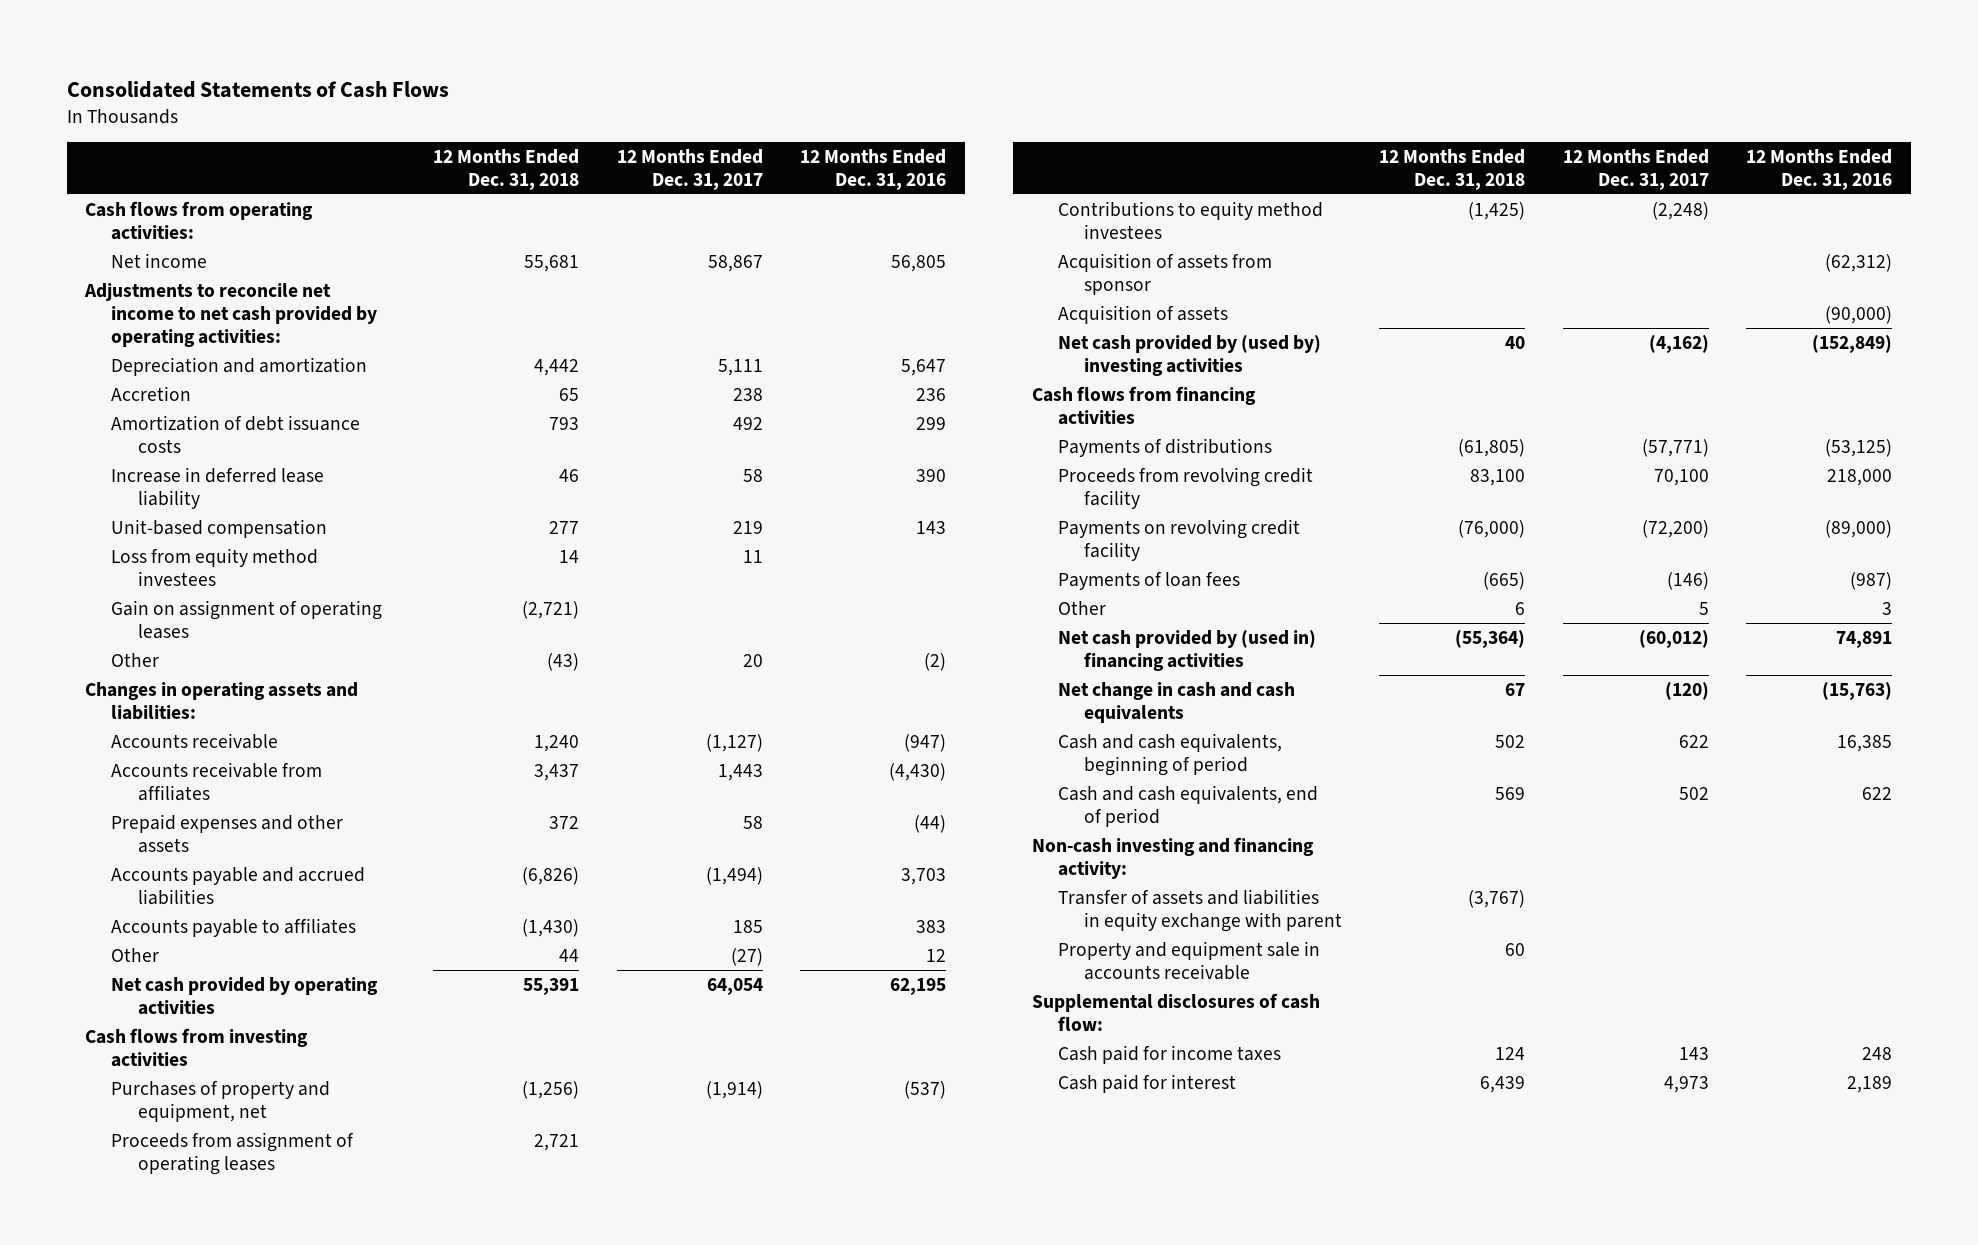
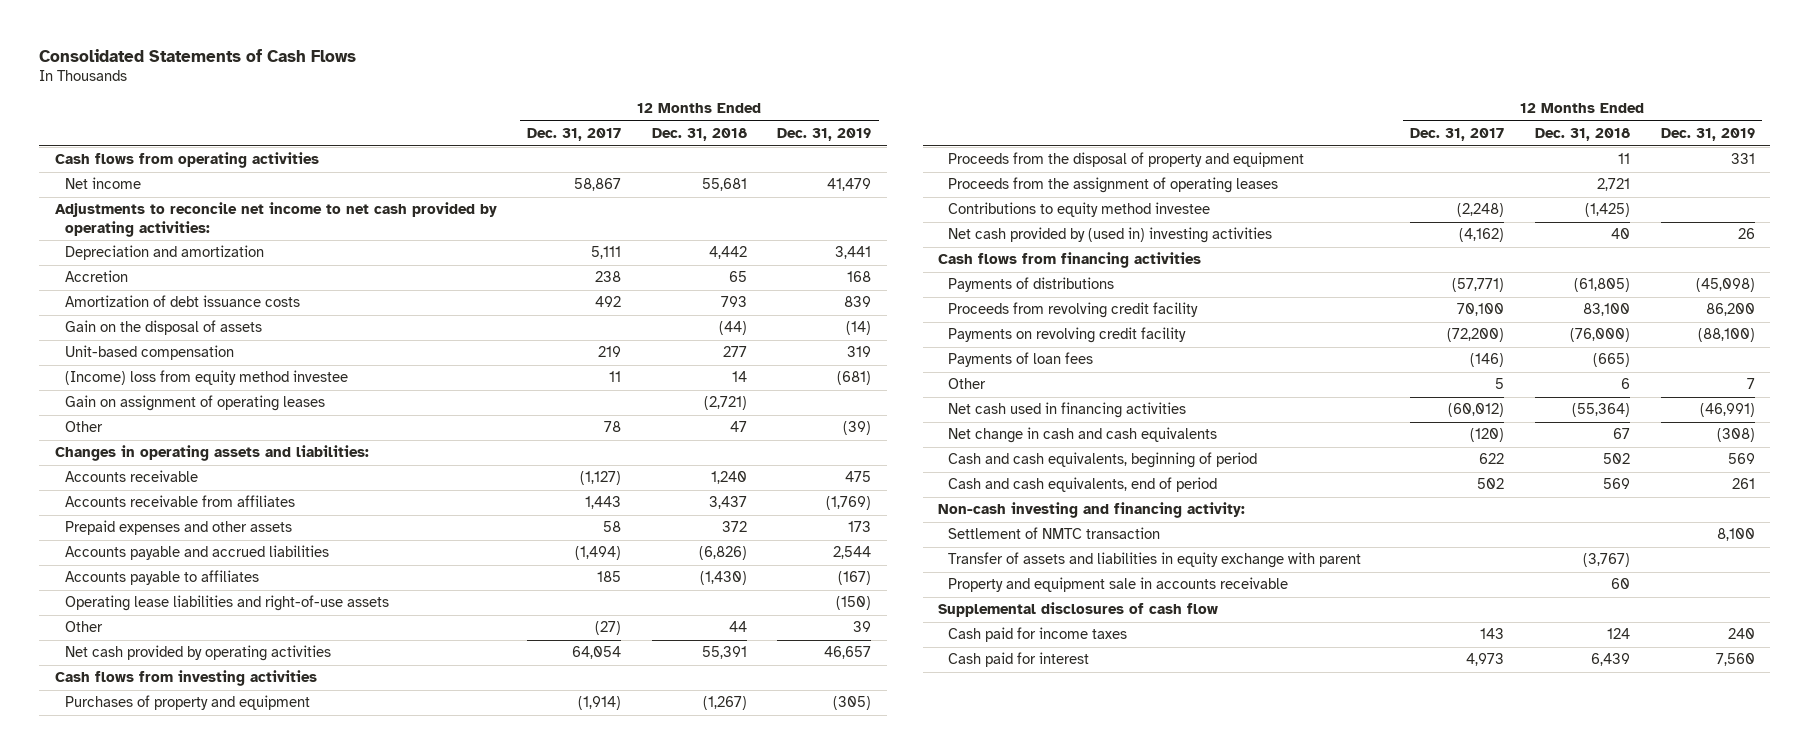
- | 12 Months Ended Dec. 31, 2018 | 12 Months Ended Dec. 31, 2017 | 12 Months Ended Dec. 31, 2016
+ | 12 Months Ended Dec. 31, 2017 | 12 Months Ended Dec. 31, 2018 | 12 Months Ended Dec. 31, 2019
- Cash flows from operating activities:
+ Cash flows from operating activities
- Increase in deferred lease liability | 46 | 58 | 390
+ Gain on the disposal of assets | | (44) | (14)
- Loss from equity method investees | 14 | 11 |
+ (Income) loss from equity method investee | 11 | 14 | (681)
- Other | (43) | 20 | (2)
+ Other | 78 | 47 | (39)
+ Operating lease liabilities and right-of-use assets | | | (150)
- Purchases of property and equipment, net | (1,256) | (1,914) | (537)
- Proceeds from assignment of operating leases | 2,721 | |
- Contributions to equity method investees | (1,425) | (2,248) |
- Acquisition of assets from sponsor | | | (62,312)
- Acquisition of assets | | | (90,000)
- Net cash provided by (used by) investing activities | 40 | (4,162) | (152,849)
+ Purchases of property and equipment | (1,914) | (1,267) | (305)
+ Proceeds from the disposal of property and equipment | | 11 | 331
+ Proceeds from the assignment of operating leases | | 2,721 |
+ Contributions to equity method investee | (2,248) | (1,425) |
+ Net cash provided by (used in) investing activities | (4,162) | 40 | 26
- Net cash provided by (used in) financing activities | (55,364) | (60,012) | 74,891
+ Net cash used in financing activities | (60,012) | (55,364) | (46,991)
+ Settlement of NMTC transaction | | | 8,100
- Supplemental disclosures of cash flow:
+ Supplemental disclosures of cash flow

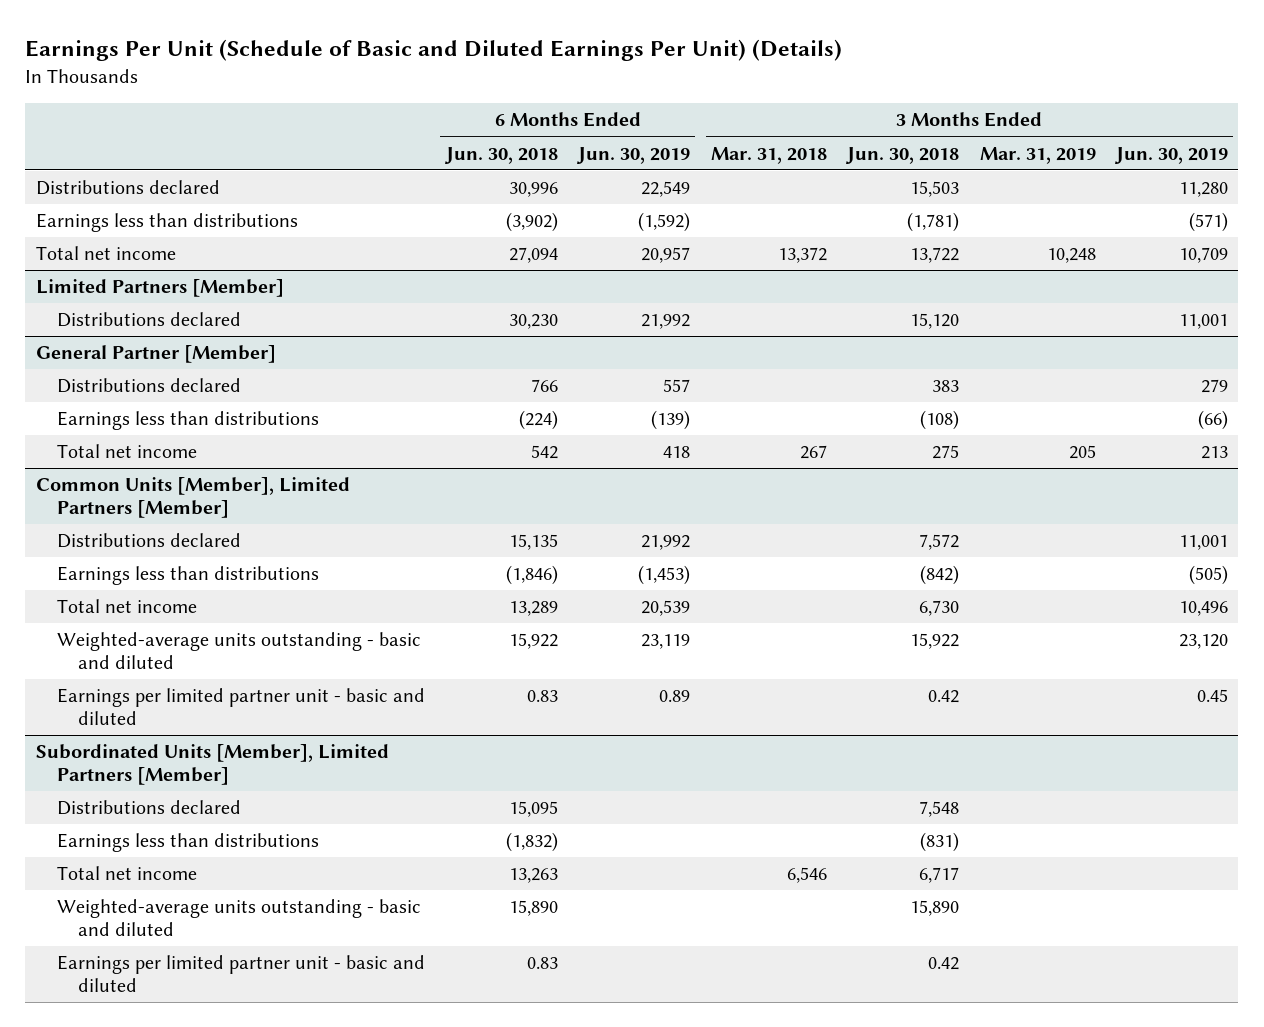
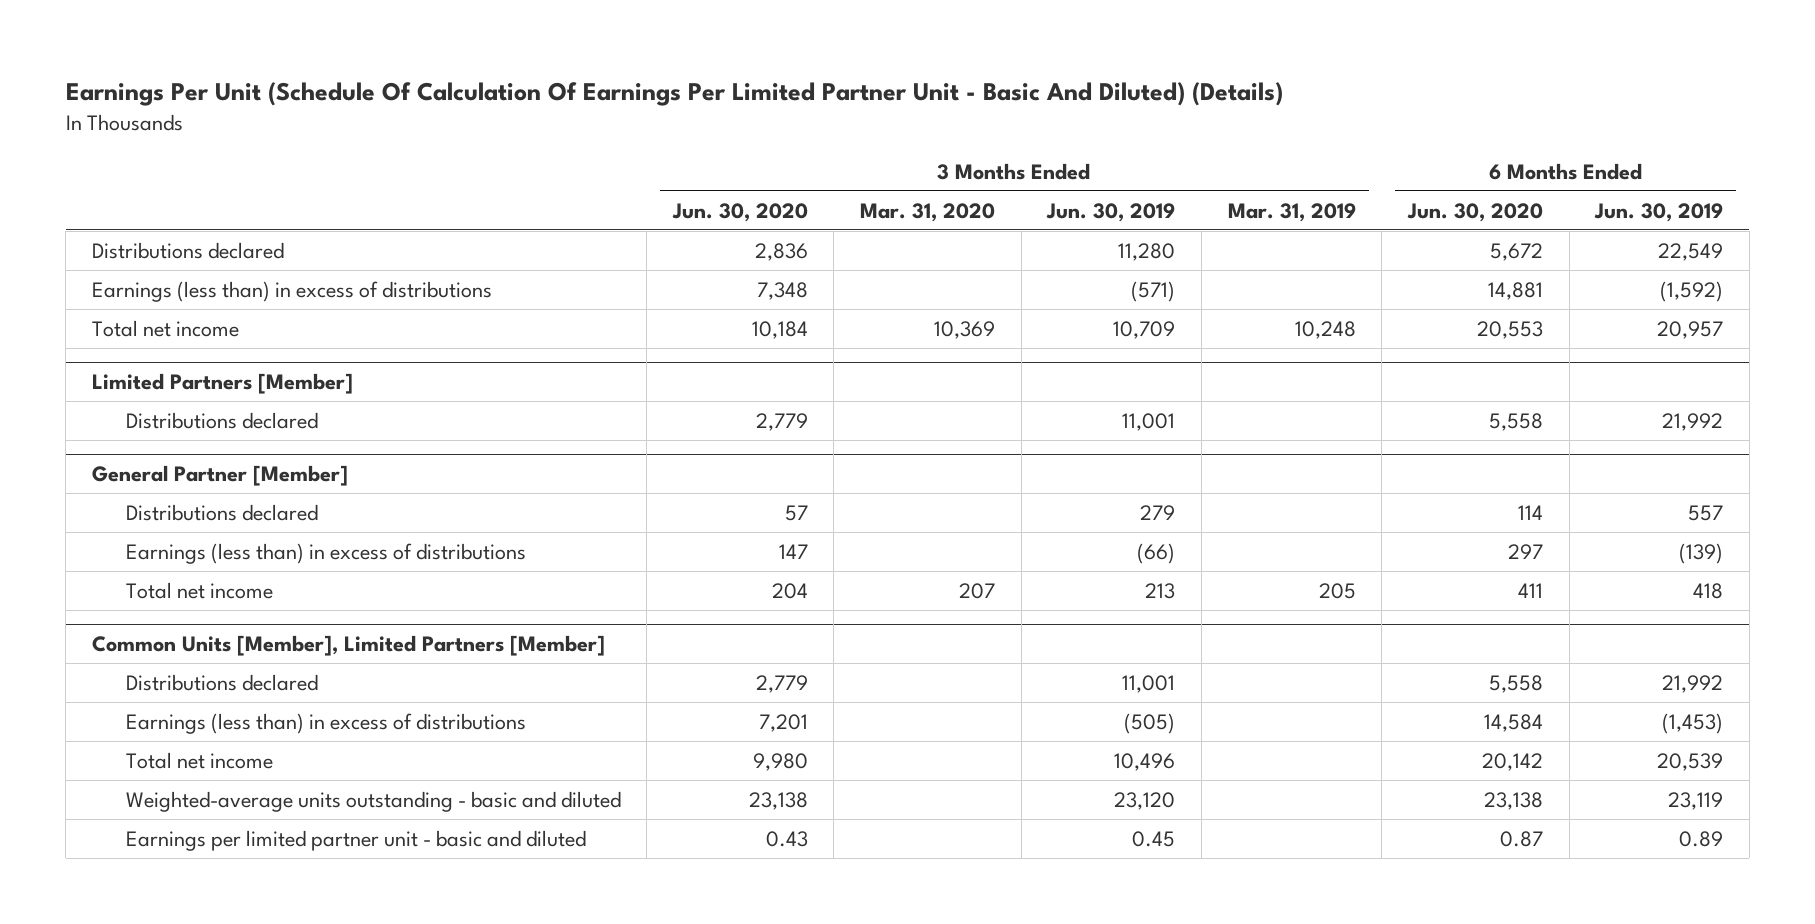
- Earnings Per Unit (Schedule of Basic and Diluted Earnings Per Unit) (Details)
+ Earnings Per Unit (Schedule Of Calculation Of Earnings Per Limited Partner Unit - Basic And Diluted) (Details)
- | 6 Months Ended Jun. 30, 2018 | 6 Months Ended Jun. 30, 2019 | 3 Months Ended Mar. 31, 2018 | 3 Months Ended Jun. 30, 2018 | 3 Months Ended Mar. 31, 2019 | 3 Months Ended Jun. 30, 2019
+ | 3 Months Ended Jun. 30, 2020 | 3 Months Ended Mar. 31, 2020 | 3 Months Ended Jun. 30, 2019 | 3 Months Ended Mar. 31, 2019 | 6 Months Ended Jun. 30, 2020 | 6 Months Ended Jun. 30, 2019
- Earnings less than distributions | (3,902) | (1,592) | | (1,781) | | (571)
+ Earnings (less than) in excess of distributions | 7,348 | | (571) | | 14,881 | (1,592)
@ General Partner [Member]
- Earnings less than distributions | (224) | (139) | | (108) | | (66)
+ Earnings (less than) in excess of distributions | 147 | | (66) | | 297 | (139)
@ Common Units [Member], Limited Partners [Member]
- Earnings less than distributions | (1,846) | (1,453) | | (842) | | (505)
+ Earnings (less than) in excess of distributions | 7,201 | | (505) | | 14,584 | (1,453)
- Subordinated Units [Member], Limited Partners [Member]
- Distributions declared | 15,095 | | | 7,548 | |
- Earnings less than distributions | (1,832) | | | (831) | |
- Total net income | 13,263 | | 6,546 | 6,717 | |
- Weighted-average units outstanding - basic and diluted | 15,890 | | | 15,890 | |
- Earnings per limited partner unit - basic and diluted | 0.83 | | | 0.42 | |

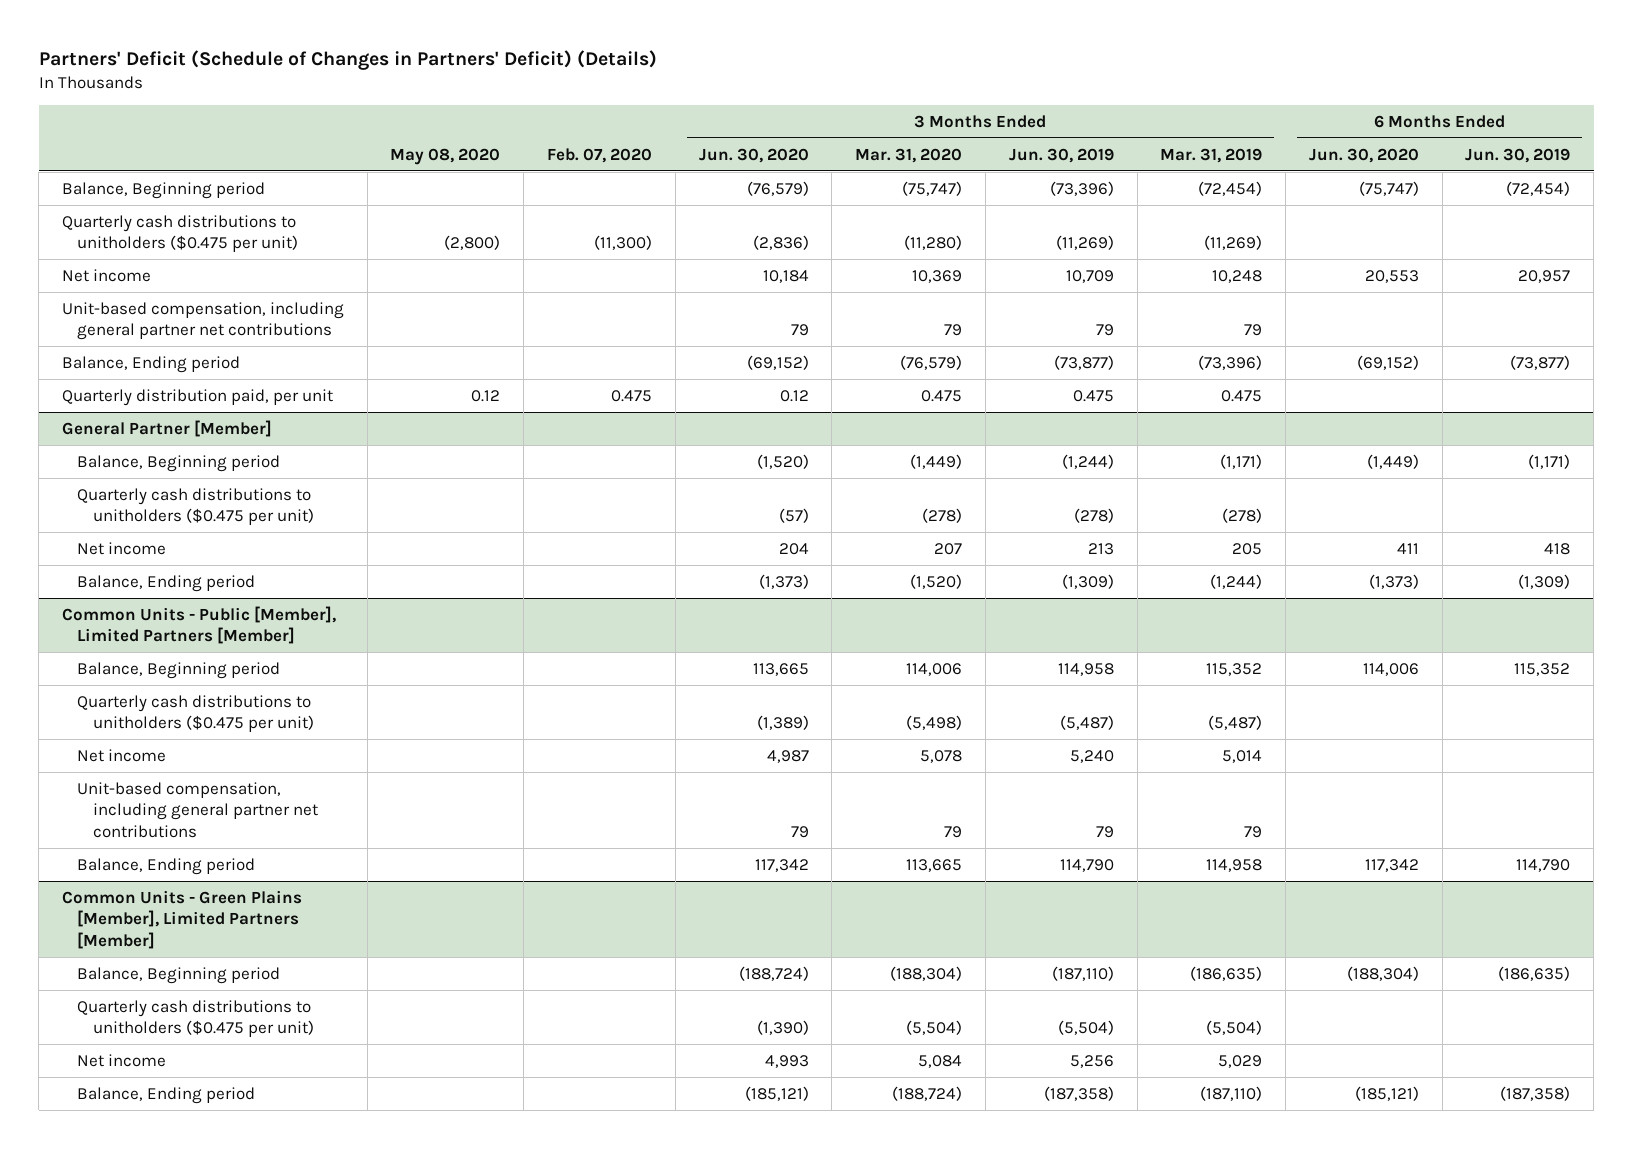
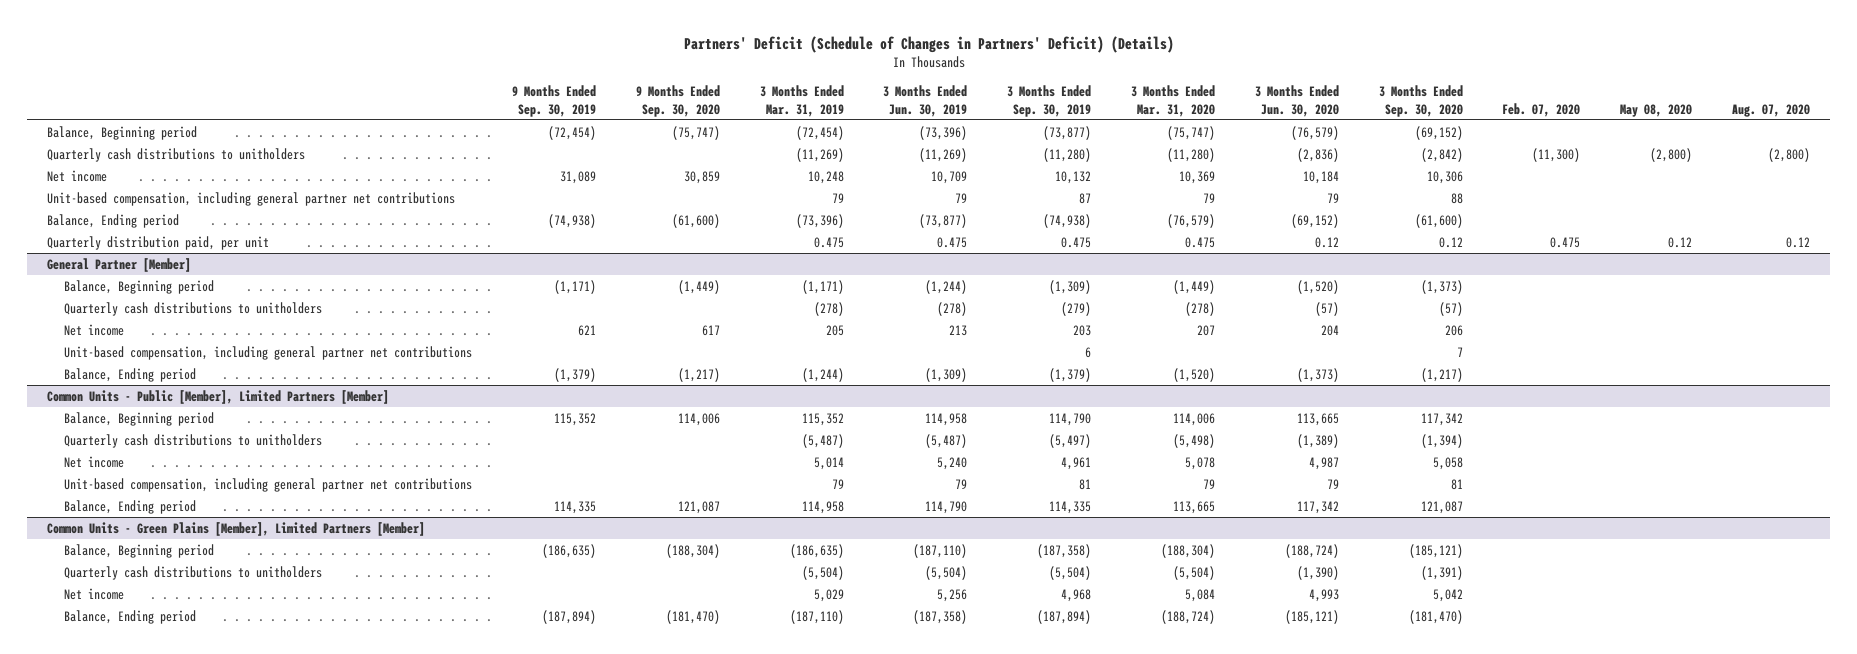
- | May 08, 2020 | Feb. 07, 2020 | 3 Months Ended Jun. 30, 2020 | 3 Months Ended Mar. 31, 2020 | 3 Months Ended Jun. 30, 2019 | 3 Months Ended Mar. 31, 2019 | 6 Months Ended Jun. 30, 2020 | 6 Months Ended Jun. 30, 2019
+ | 9 Months Ended Sep. 30, 2019 | 9 Months Ended Sep. 30, 2020 | 3 Months Ended Mar. 31, 2019 | 3 Months Ended Jun. 30, 2019 | 3 Months Ended Sep. 30, 2019 | 3 Months Ended Mar. 31, 2020 | 3 Months Ended Jun. 30, 2020 | 3 Months Ended Sep. 30, 2020 | Feb. 07, 2020 | May 08, 2020 | Aug. 07, 2020
- Quarterly cash distributions to unitholders ($0.475 per unit) | (2,800) | (11,300) | (2,836) | (11,280) | (11,269) | (11,269) | |
+ Quarterly cash distributions to unitholders | | | (11,269) | (11,269) | (11,280) | (11,280) | (2,836) | (2,842) | (11,300) | (2,800) | (2,800)
@ General Partner [Member]
- Quarterly cash distributions to unitholders ($0.475 per unit) | | | (57) | (278) | (278) | (278) | |
+ Quarterly cash distributions to unitholders | | | (278) | (278) | (279) | (278) | (57) | (57) | | |
+ Unit-based compensation, including general partner net contributions | | | | | 6 | | | 7 | | |
@ Common Units - Public [Member], Limited Partners [Member]
- Quarterly cash distributions to unitholders ($0.475 per unit) | | | (1,389) | (5,498) | (5,487) | (5,487) | |
+ Quarterly cash distributions to unitholders | | | (5,487) | (5,487) | (5,497) | (5,498) | (1,389) | (1,394) | | |
@ Common Units - Green Plains [Member], Limited Partners [Member]
- Quarterly cash distributions to unitholders ($0.475 per unit) | | | (1,390) | (5,504) | (5,504) | (5,504) | |
+ Quarterly cash distributions to unitholders | | | (5,504) | (5,504) | (5,504) | (5,504) | (1,390) | (1,391) | | |

